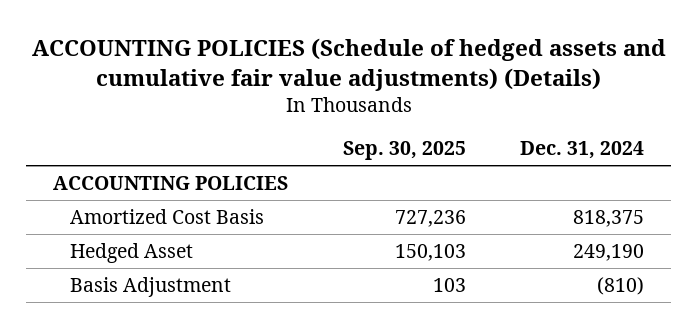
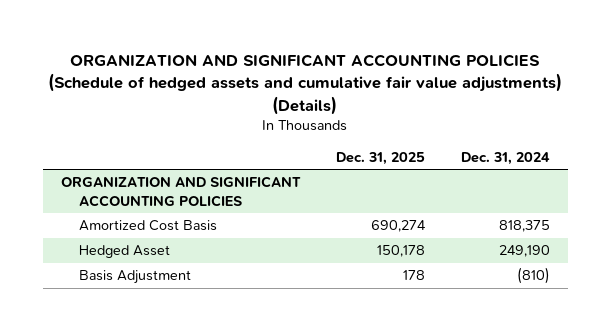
- ACCOUNTING POLICIES (Schedule of hedged assets and cumulative fair value adjustments) (Details)
+ ORGANIZATION AND SIGNIFICANT ACCOUNTING POLICIES (Schedule of hedged assets and cumulative fair value adjustments) (Details)
- | Sep. 30, 2025 | Dec. 31, 2024
+ | Dec. 31, 2025 | Dec. 31, 2024
- ACCOUNTING POLICIES
+ ORGANIZATION AND SIGNIFICANT ACCOUNTING POLICIES

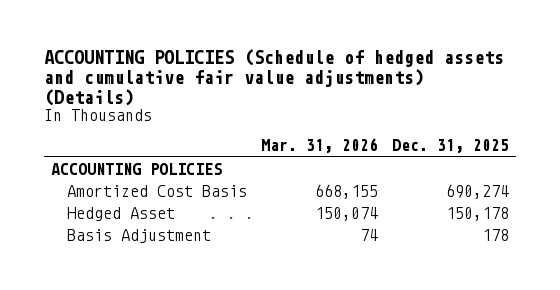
- ORGANIZATION AND SIGNIFICANT ACCOUNTING POLICIES (Schedule of hedged assets and cumulative fair value adjustments) (Details)
+ ACCOUNTING POLICIES (Schedule of hedged assets and cumulative fair value adjustments) (Details)
- | Dec. 31, 2025 | Dec. 31, 2024
+ | Mar. 31, 2026 | Dec. 31, 2025
- ORGANIZATION AND SIGNIFICANT ACCOUNTING POLICIES
+ ACCOUNTING POLICIES

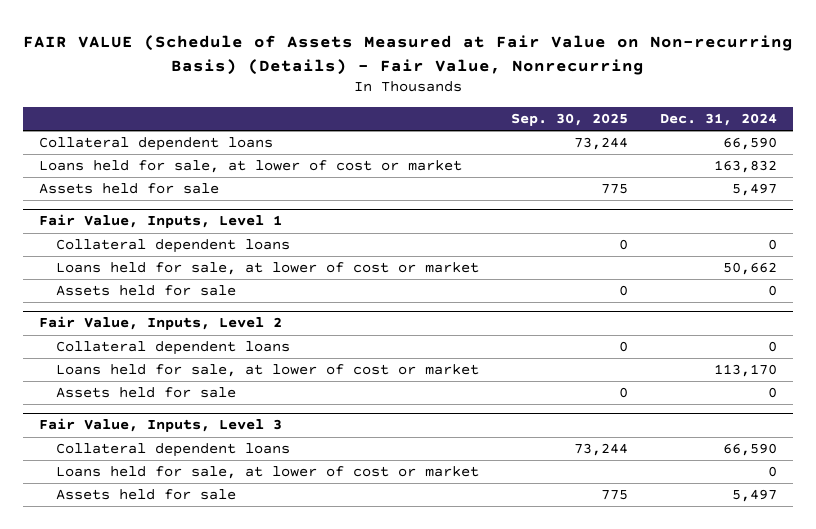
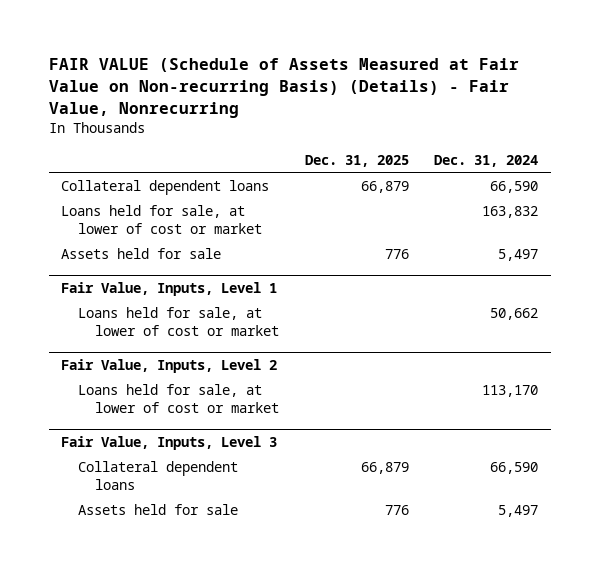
- | Sep. 30, 2025 | Dec. 31, 2024
+ | Dec. 31, 2025 | Dec. 31, 2024
@ Fair Value, Inputs, Level 1
- Collateral dependent loans | 0 | 0
- Assets held for sale | 0 | 0
@ Fair Value, Inputs, Level 2
- Collateral dependent loans | 0 | 0
- Assets held for sale | 0 | 0
@ Fair Value, Inputs, Level 3
- Loans held for sale, at lower of cost or market | | 0

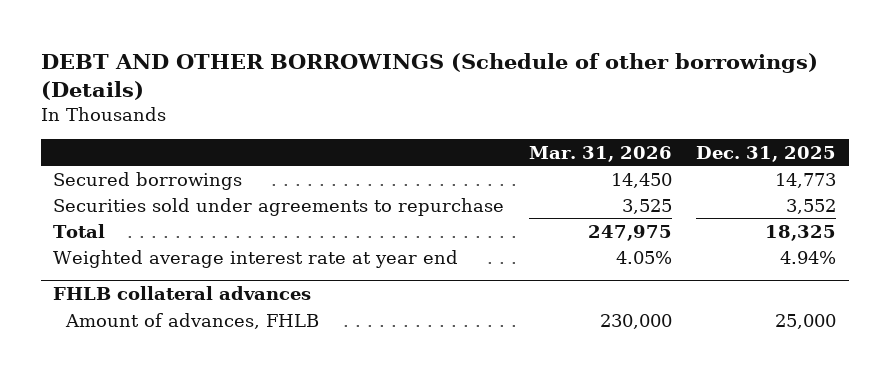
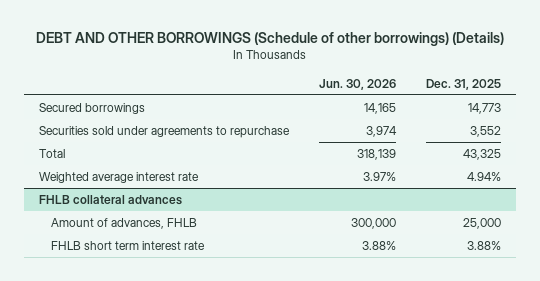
- | Mar. 31, 2026 | Dec. 31, 2025
+ | Jun. 30, 2026 | Dec. 31, 2025
- Total | 247,975 | 18,325
- Weighted average interest rate at year end | 4.05% | 4.94%
+ Total | 318,139 | 43,325
+ Weighted average interest rate | 3.97% | 4.94%
@ FHLB collateral advances
+ FHLB short term interest rate | 3.88% | 3.88%

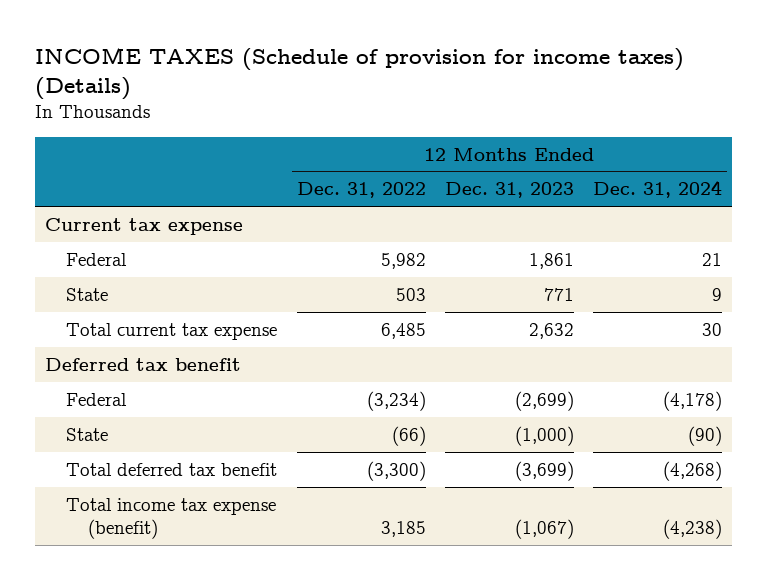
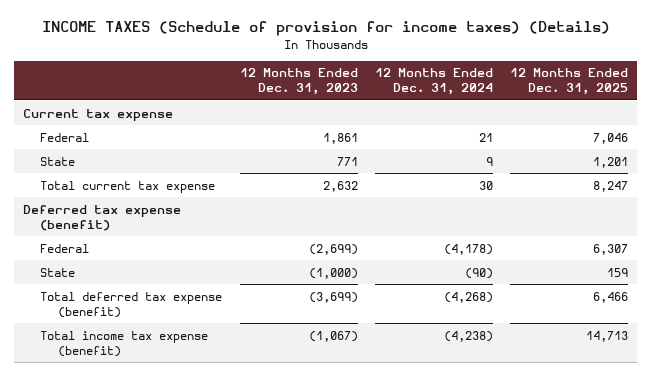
- | 12 Months Ended Dec. 31, 2022 | 12 Months Ended Dec. 31, 2023 | 12 Months Ended Dec. 31, 2024
+ | 12 Months Ended Dec. 31, 2023 | 12 Months Ended Dec. 31, 2024 | 12 Months Ended Dec. 31, 2025
- Deferred tax benefit
+ Deferred tax expense (benefit)
- Total deferred tax benefit | (3,300) | (3,699) | (4,268)
+ Total deferred tax expense (benefit) | (3,699) | (4,268) | 6,466

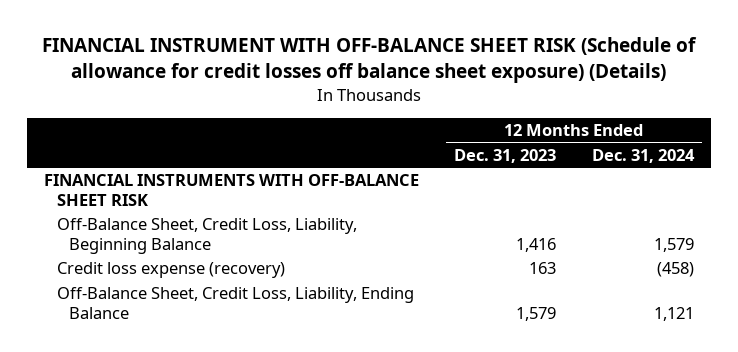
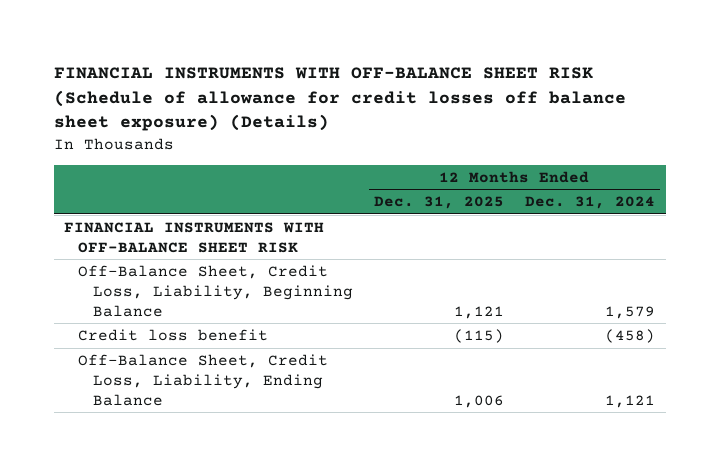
- FINANCIAL INSTRUMENT WITH OFF-BALANCE SHEET RISK (Schedule of allowance for credit losses off balance sheet exposure) (Details)
+ FINANCIAL INSTRUMENTS WITH OFF-BALANCE SHEET RISK (Schedule of allowance for credit losses off balance sheet exposure) (Details)
- | 12 Months Ended Dec. 31, 2023 | 12 Months Ended Dec. 31, 2024
+ | 12 Months Ended Dec. 31, 2025 | 12 Months Ended Dec. 31, 2024
- Credit loss expense (recovery) | 163 | (458)
+ Credit loss benefit | (115) | (458)

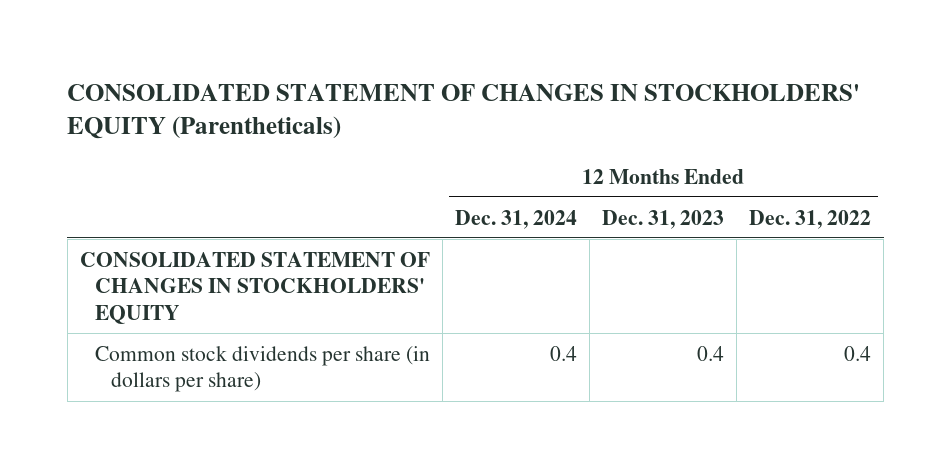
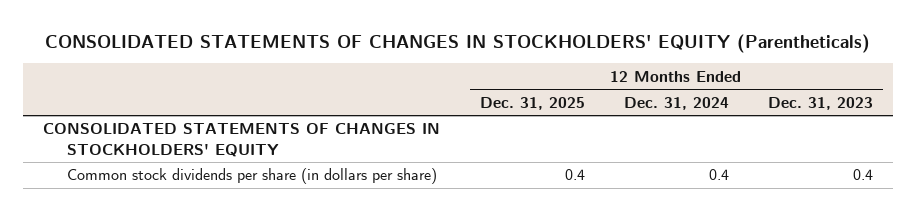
- CONSOLIDATED STATEMENT OF CHANGES IN STOCKHOLDERS' EQUITY (Parentheticals)
+ CONSOLIDATED STATEMENTS OF CHANGES IN STOCKHOLDERS' EQUITY (Parentheticals)
- | 12 Months Ended Dec. 31, 2024 | 12 Months Ended Dec. 31, 2023 | 12 Months Ended Dec. 31, 2022
+ | 12 Months Ended Dec. 31, 2025 | 12 Months Ended Dec. 31, 2024 | 12 Months Ended Dec. 31, 2023
- CONSOLIDATED STATEMENT OF CHANGES IN STOCKHOLDERS' EQUITY
+ CONSOLIDATED STATEMENTS OF CHANGES IN STOCKHOLDERS' EQUITY

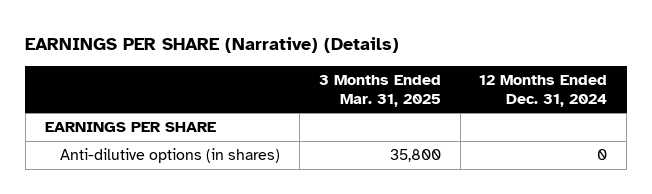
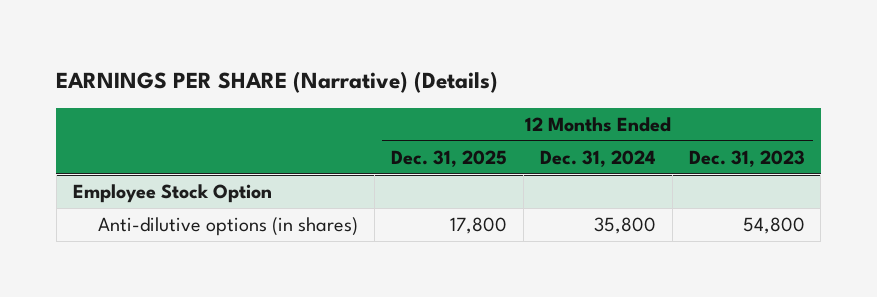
- | 3 Months Ended Mar. 31, 2025 | 12 Months Ended Dec. 31, 2024
+ | 12 Months Ended Dec. 31, 2025 | 12 Months Ended Dec. 31, 2024 | 12 Months Ended Dec. 31, 2023
- EARNINGS PER SHARE
- Anti-dilutive options (in shares) | 35,800 | 0
+ Employee Stock Option
+ Anti-dilutive options (in shares) | 17,800 | 35,800 | 54,800

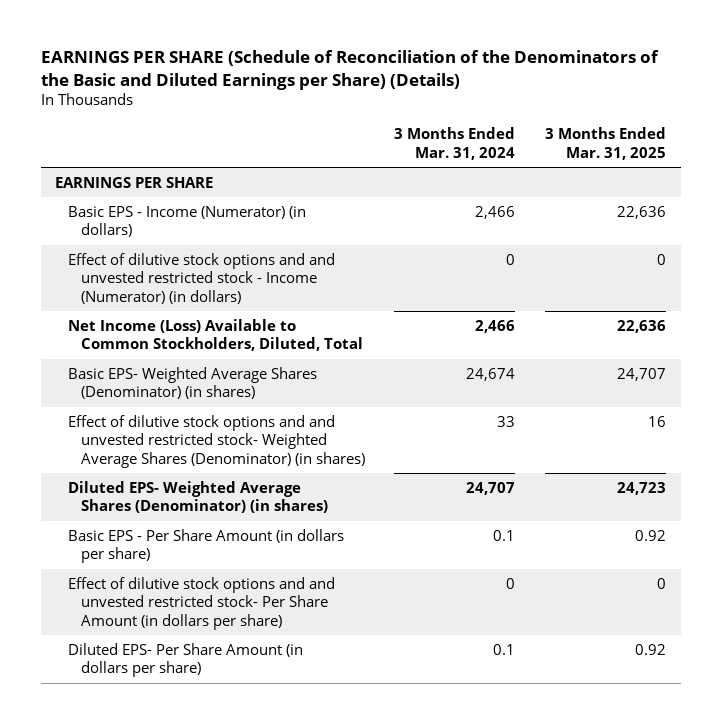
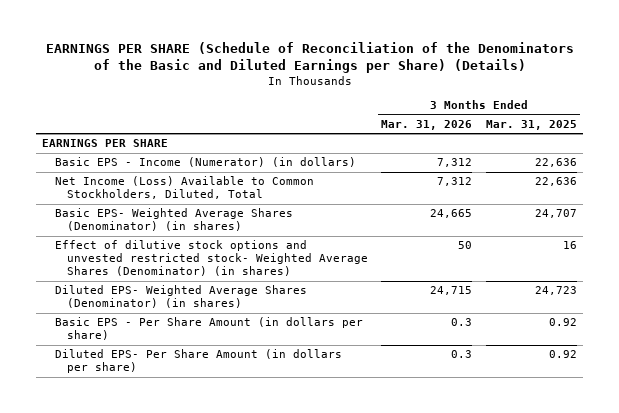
- | 3 Months Ended Mar. 31, 2024 | 3 Months Ended Mar. 31, 2025
+ | 3 Months Ended Mar. 31, 2026 | 3 Months Ended Mar. 31, 2025
- Effect of dilutive stock options and and unvested restricted stock - Income (Numerator) (in dollars) | 0 | 0
- Effect of dilutive stock options and and unvested restricted stock- Weighted Average Shares (Denominator) (in shares) | 33 | 16
+ Effect of dilutive stock options and unvested restricted stock- Weighted Average Shares (Denominator) (in shares) | 50 | 16
- Effect of dilutive stock options and and unvested restricted stock- Per Share Amount (in dollars per share) | 0 | 0

